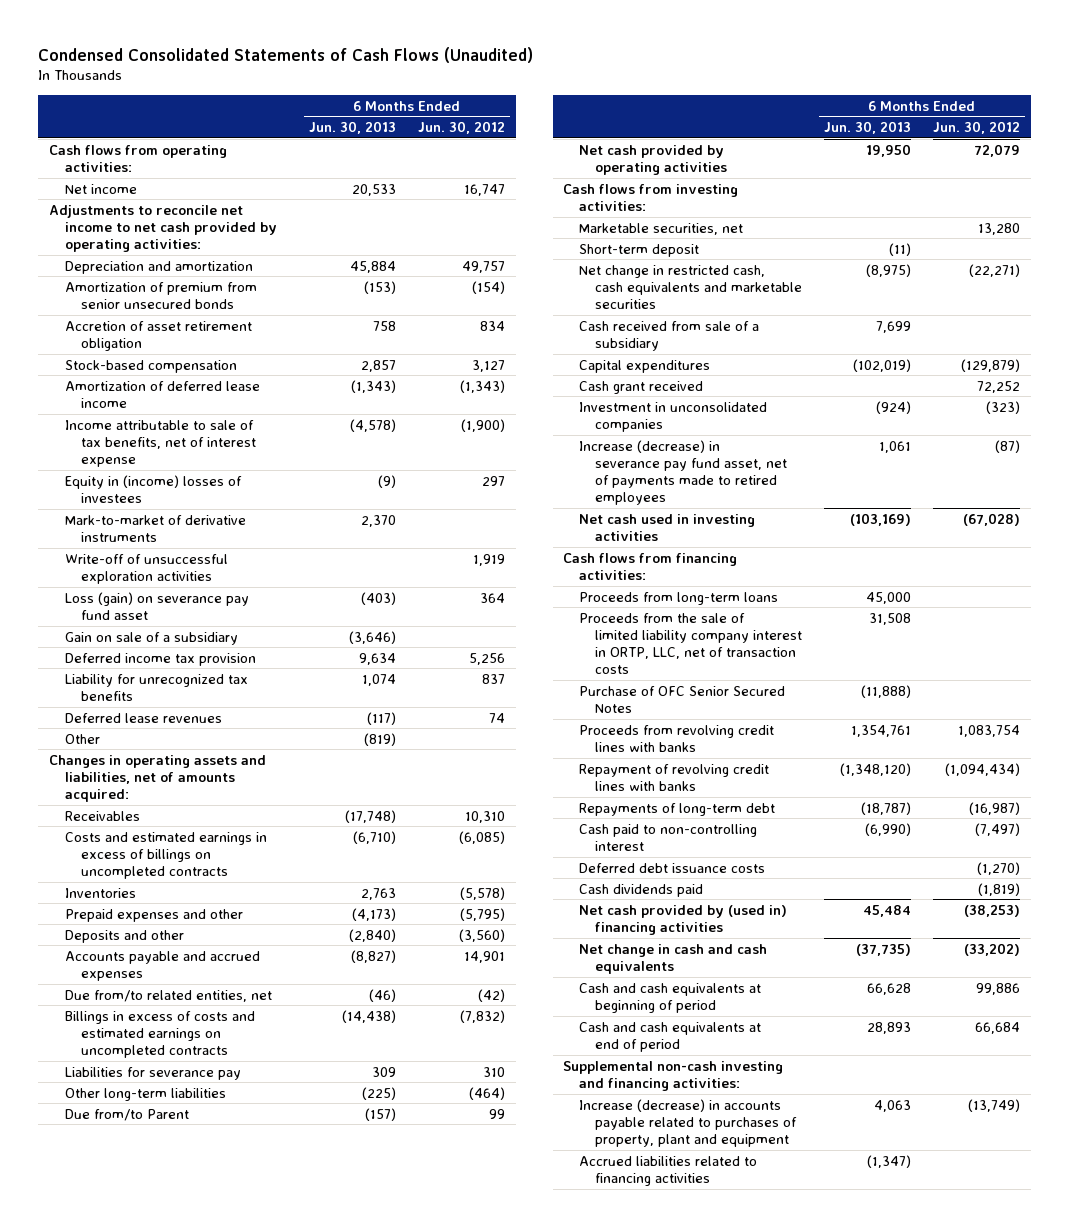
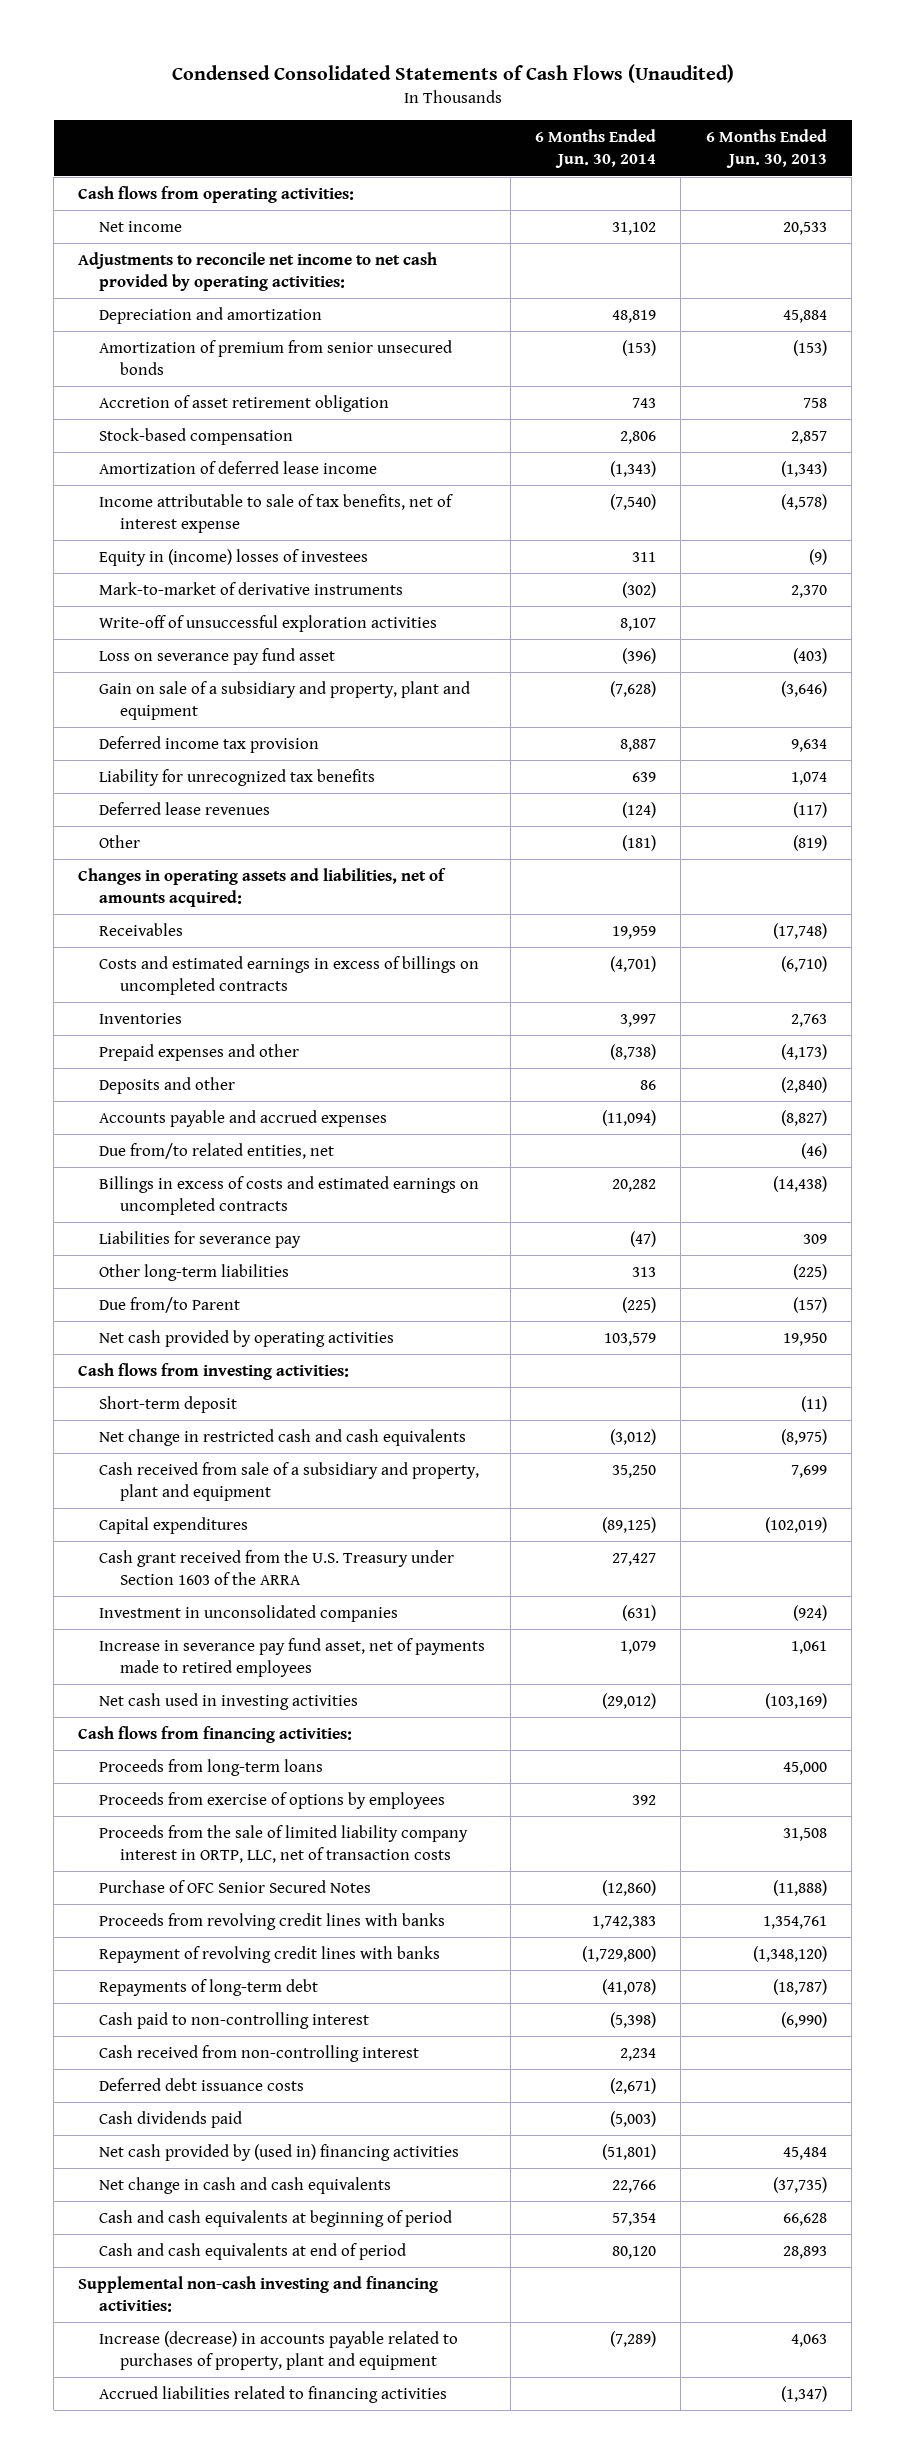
- | 6 Months Ended Jun. 30, 2013 | 6 Months Ended Jun. 30, 2012
+ | 6 Months Ended Jun. 30, 2014 | 6 Months Ended Jun. 30, 2013
- Loss (gain) on severance pay fund asset | (403) | 364
- Gain on sale of a subsidiary | (3,646) |
+ Loss on severance pay fund asset | (396) | (403)
+ Gain on sale of a subsidiary and property, plant and equipment | (7,628) | (3,646)
- Marketable securities, net | | 13,280
- Net change in restricted cash, cash equivalents and marketable securities | (8,975) | (22,271)
- Cash received from sale of a subsidiary | 7,699 |
+ Net change in restricted cash and cash equivalents | (3,012) | (8,975)
+ Cash received from sale of a subsidiary and property, plant and equipment | 35,250 | 7,699
- Cash grant received | | 72,252
+ Cash grant received from the U.S. Treasury under Section 1603 of the ARRA | 27,427 |
- Increase (decrease) in severance pay fund asset, net of payments made to retired employees | 1,061 | (87)
+ Increase in severance pay fund asset, net of payments made to retired employees | 1,079 | 1,061
+ Proceeds from exercise of options by employees | 392 |
+ Cash received from non-controlling interest | 2,234 |

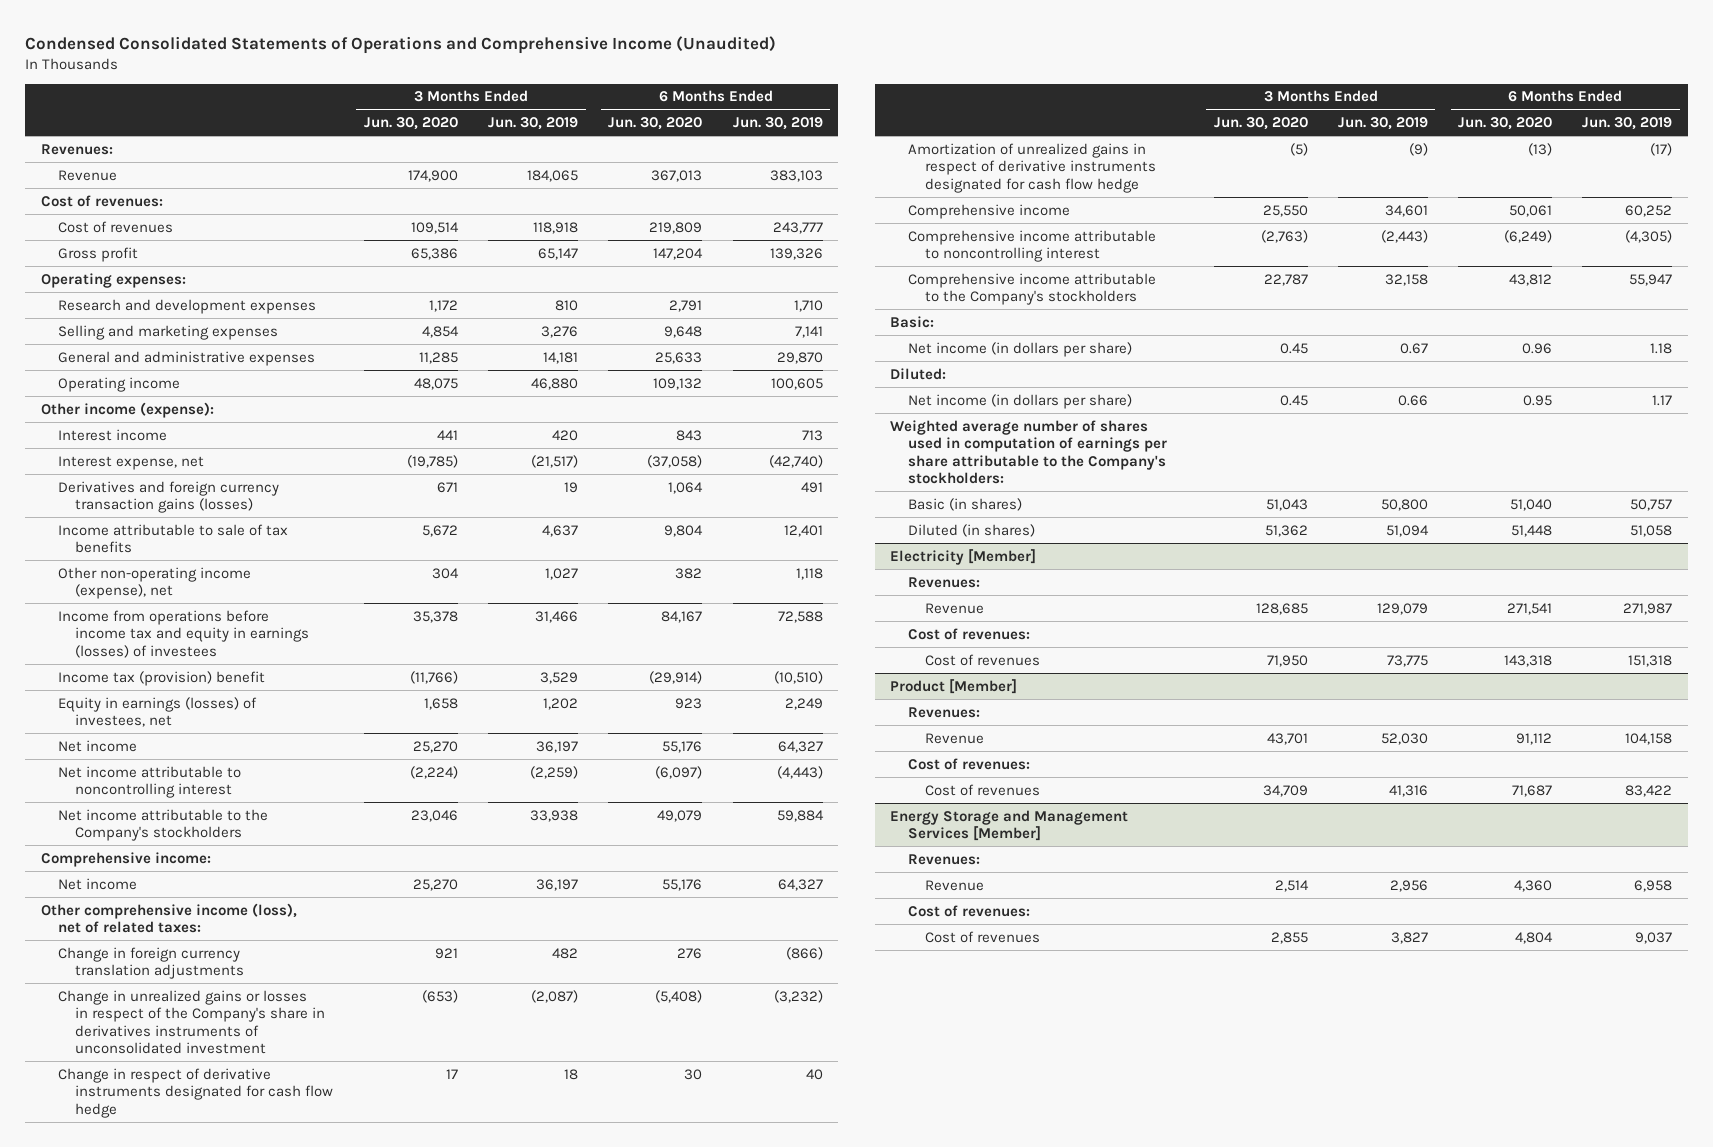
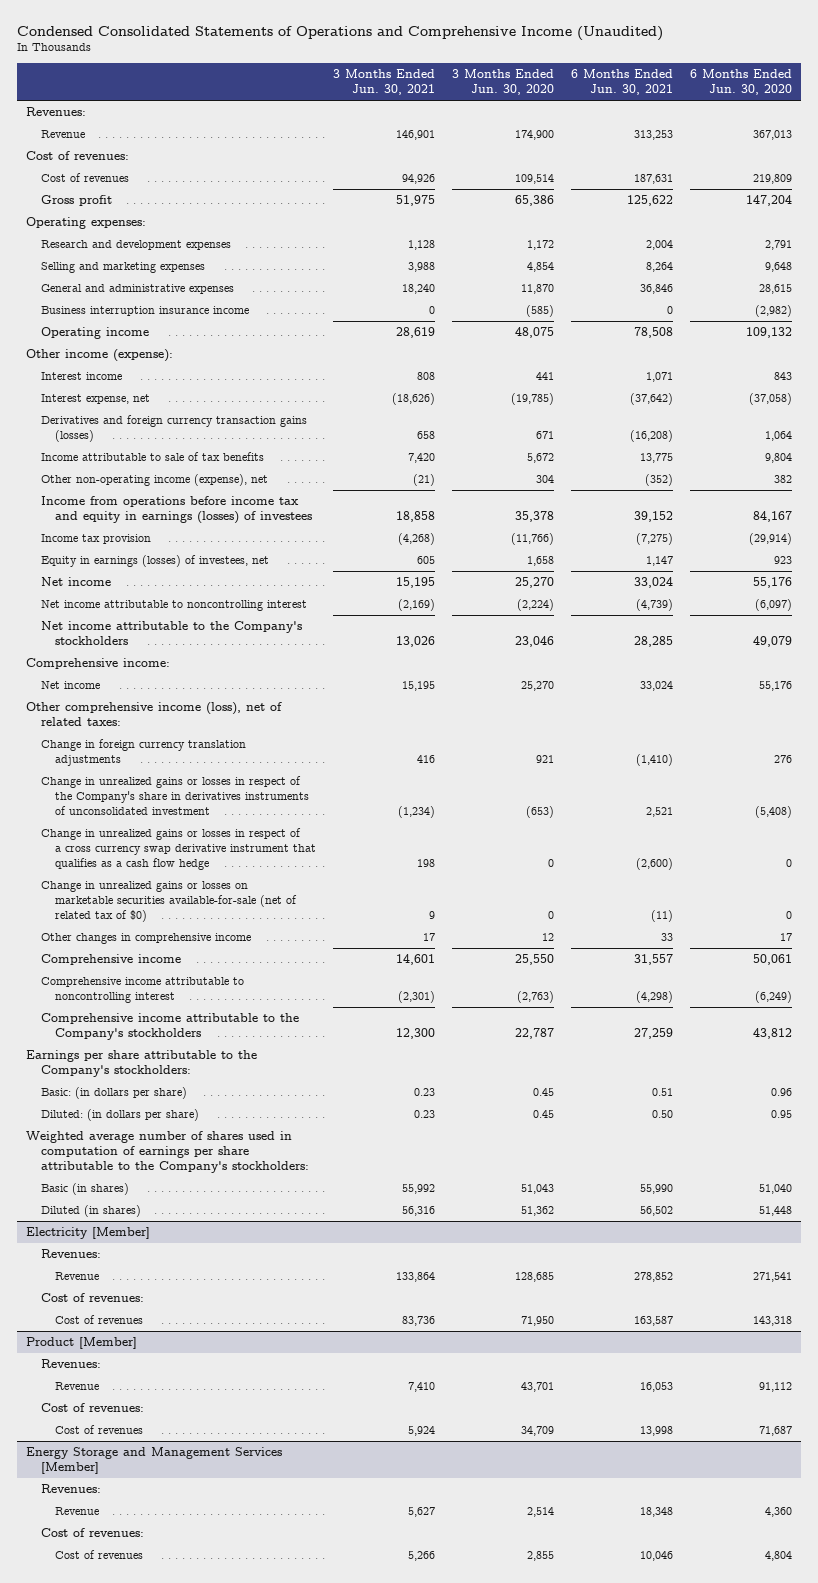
- | 3 Months Ended Jun. 30, 2020 | 3 Months Ended Jun. 30, 2019 | 6 Months Ended Jun. 30, 2020 | 6 Months Ended Jun. 30, 2019
+ | 3 Months Ended Jun. 30, 2021 | 3 Months Ended Jun. 30, 2020 | 6 Months Ended Jun. 30, 2021 | 6 Months Ended Jun. 30, 2020
- General and administrative expenses | 11,285 | 14,181 | 25,633 | 29,870
+ General and administrative expenses | 18,240 | 11,870 | 36,846 | 28,615
+ Business interruption insurance income | 0 | (585) | 0 | (2,982)
- Income tax (provision) benefit | (11,766) | 3,529 | (29,914) | (10,510)
+ Income tax provision | (4,268) | (11,766) | (7,275) | (29,914)
- Change in respect of derivative instruments designated for cash flow hedge | 17 | 18 | 30 | 40
- Amortization of unrealized gains in respect of derivative instruments designated for cash flow hedge | (5) | (9) | (13) | (17)
+ Change in unrealized gains or losses in respect of a cross currency swap derivative instrument that qualifies as a cash flow hedge | 198 | 0 | (2,600) | 0
+ Change in unrealized gains or losses on marketable securities available-for-sale (net of related tax of $0) | 9 | 0 | (11) | 0
+ Other changes in comprehensive income | 17 | 12 | 33 | 17
- Basic:
- Net income (in dollars per share) | 0.45 | 0.67 | 0.96 | 1.18
- Diluted:
- Net income (in dollars per share) | 0.45 | 0.66 | 0.95 | 1.17
+ Earnings per share attributable to the Company's stockholders:
+ Basic: (in dollars per share) | 0.23 | 0.45 | 0.51 | 0.96
+ Diluted: (in dollars per share) | 0.23 | 0.45 | 0.50 | 0.95

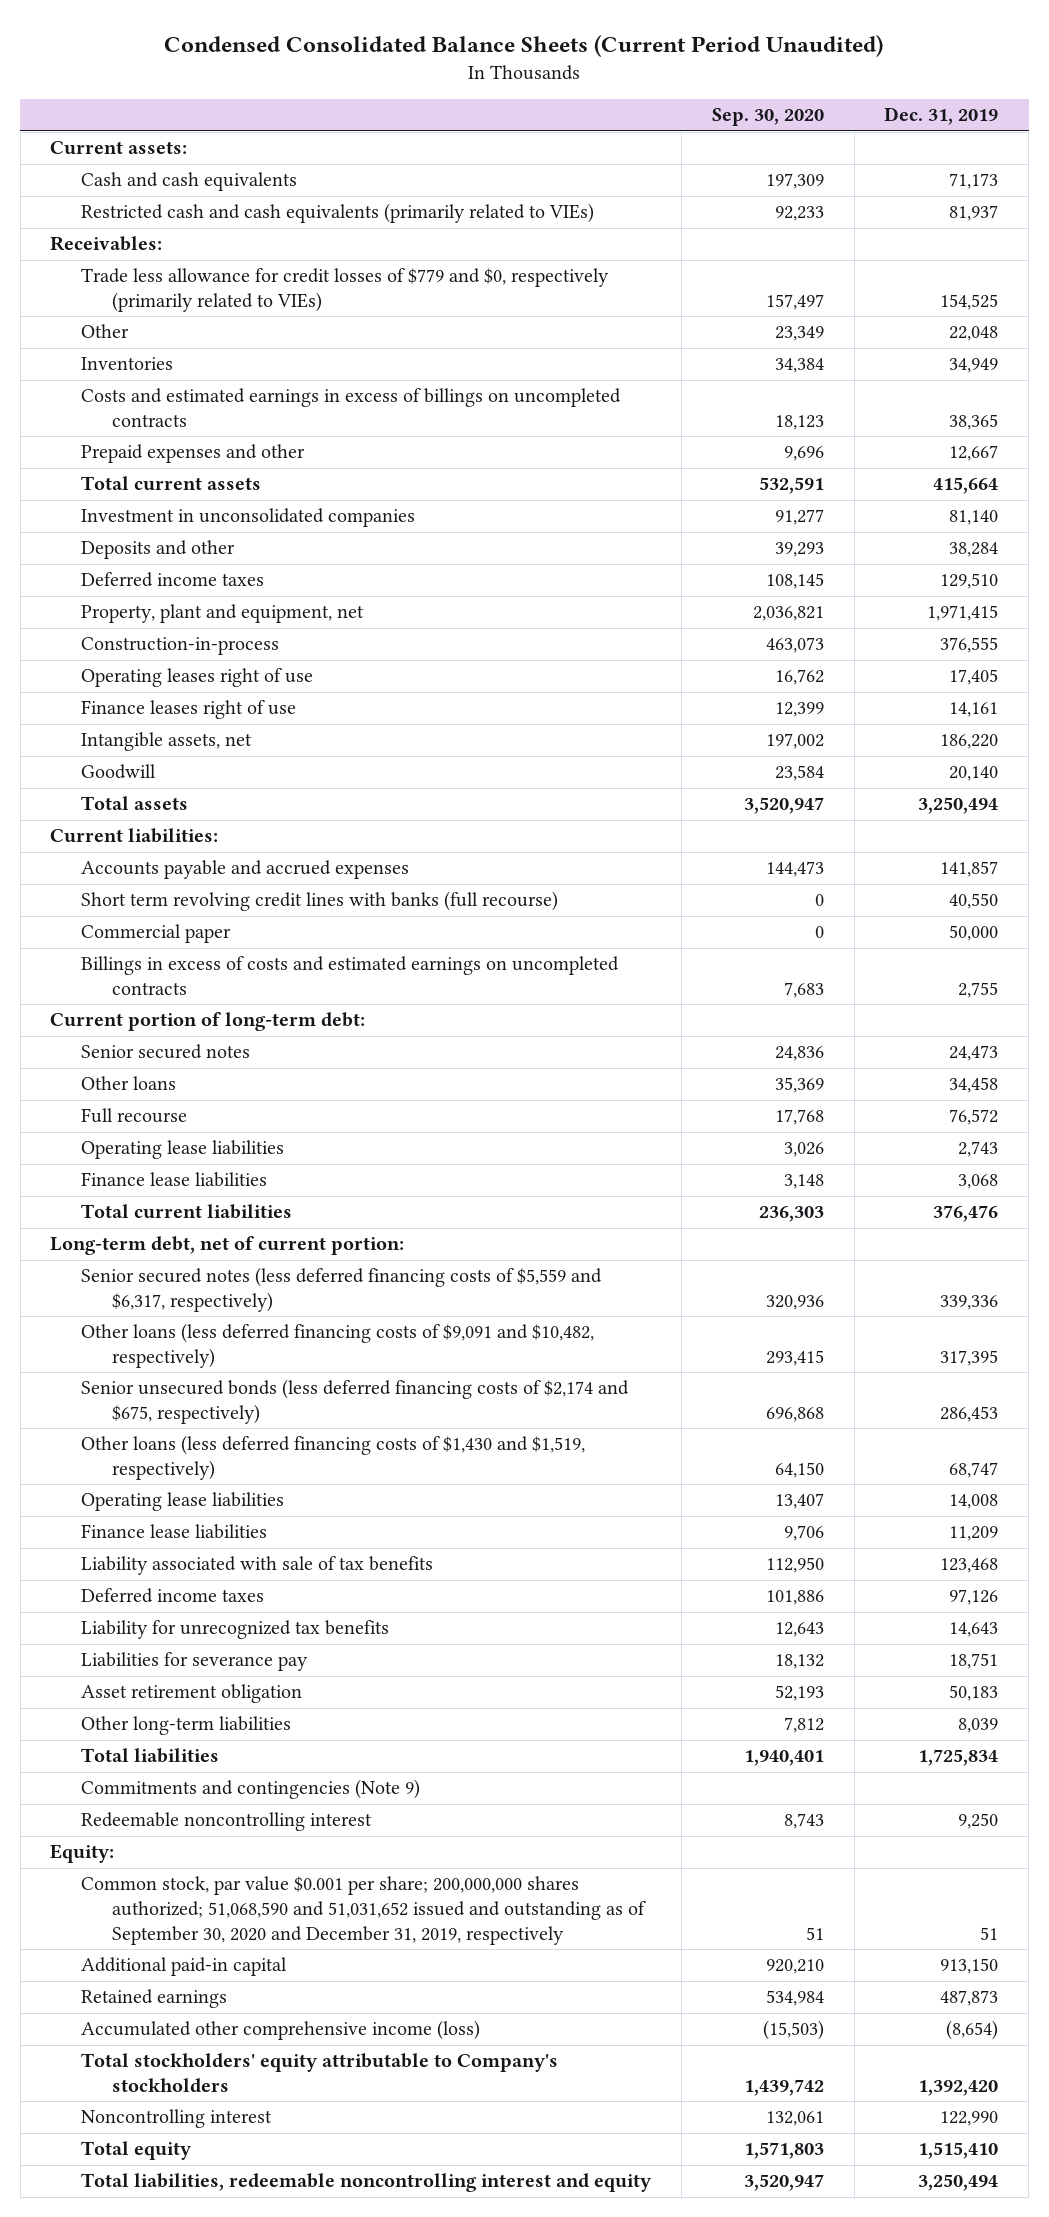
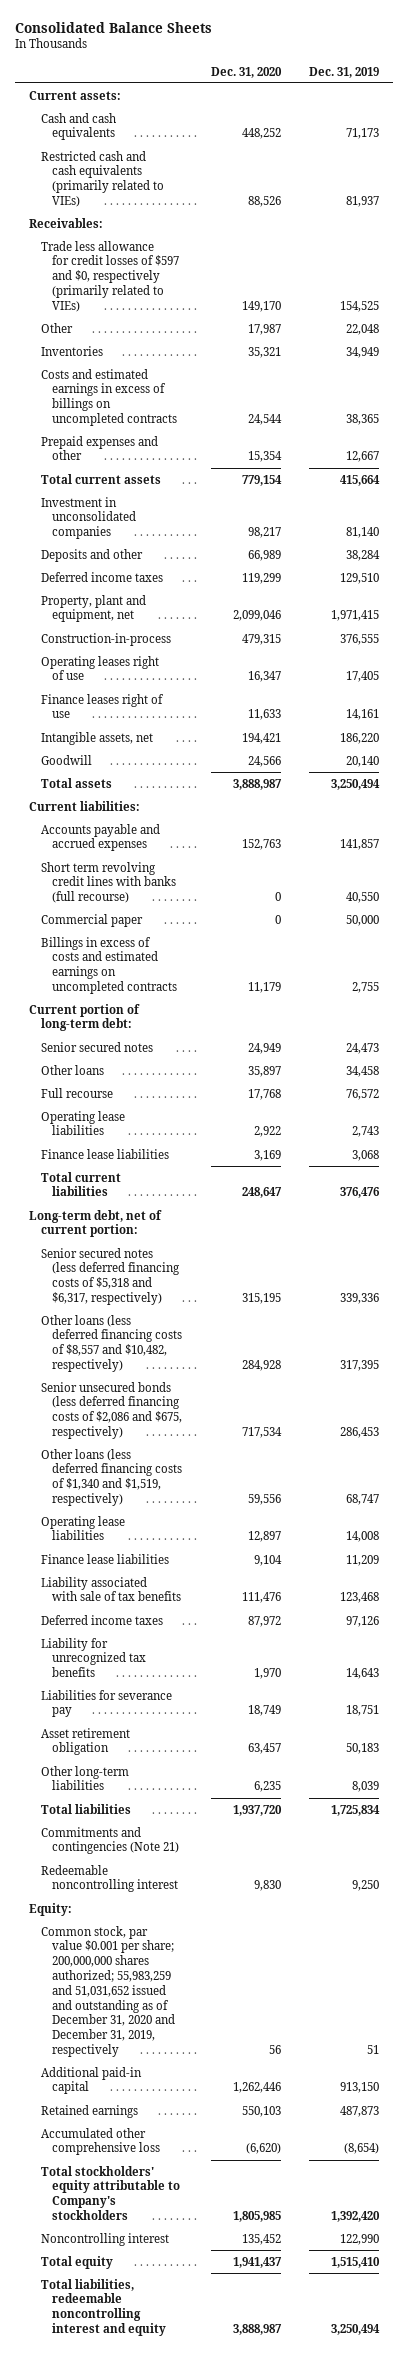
- Condensed Consolidated Balance Sheets (Current Period Unaudited)
+ Consolidated Balance Sheets
- | Sep. 30, 2020 | Dec. 31, 2019
+ | Dec. 31, 2020 | Dec. 31, 2019
- Trade less allowance for credit losses of $779 and $0, respectively (primarily related to VIEs) | 157,497 | 154,525
+ Trade less allowance for credit losses of $597 and $0, respectively (primarily related to VIEs) | 149,170 | 154,525
- Senior secured notes (less deferred financing costs of $5,559 and $6,317, respectively) | 320,936 | 339,336
- Other loans (less deferred financing costs of $9,091 and $10,482, respectively) | 293,415 | 317,395
- Senior unsecured bonds (less deferred financing costs of $2,174 and $675, respectively) | 696,868 | 286,453
- Other loans (less deferred financing costs of $1,430 and $1,519, respectively) | 64,150 | 68,747
+ Senior secured notes (less deferred financing costs of $5,318 and $6,317, respectively) | 315,195 | 339,336
+ Other loans (less deferred financing costs of $8,557 and $10,482, respectively) | 284,928 | 317,395
+ Senior unsecured bonds (less deferred financing costs of $2,086 and $675, respectively) | 717,534 | 286,453
+ Other loans (less deferred financing costs of $1,340 and $1,519, respectively) | 59,556 | 68,747
- Commitments and contingencies (Note 9)
+ Commitments and contingencies (Note 21)
- Common stock, par value $0.001 per share; 200,000,000 shares authorized; 51,068,590 and 51,031,652 issued and outstanding as of September 30, 2020 and December 31, 2019, respectively | 51 | 51
+ Common stock, par value $0.001 per share; 200,000,000 shares authorized; 55,983,259 and 51,031,652 issued and outstanding as of December 31, 2020 and December 31, 2019, respectively | 56 | 51
- Accumulated other comprehensive income (loss) | (15,503) | (8,654)
+ Accumulated other comprehensive loss | (6,620) | (8,654)

